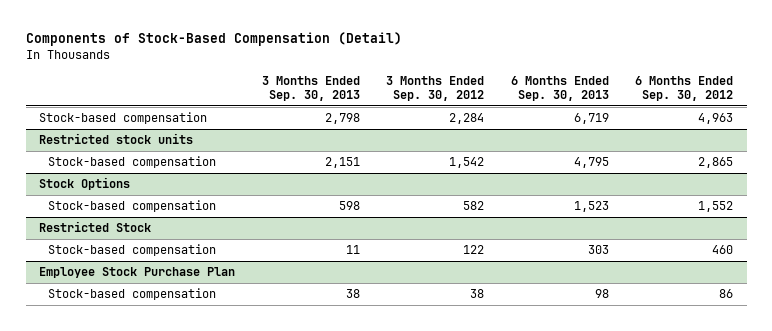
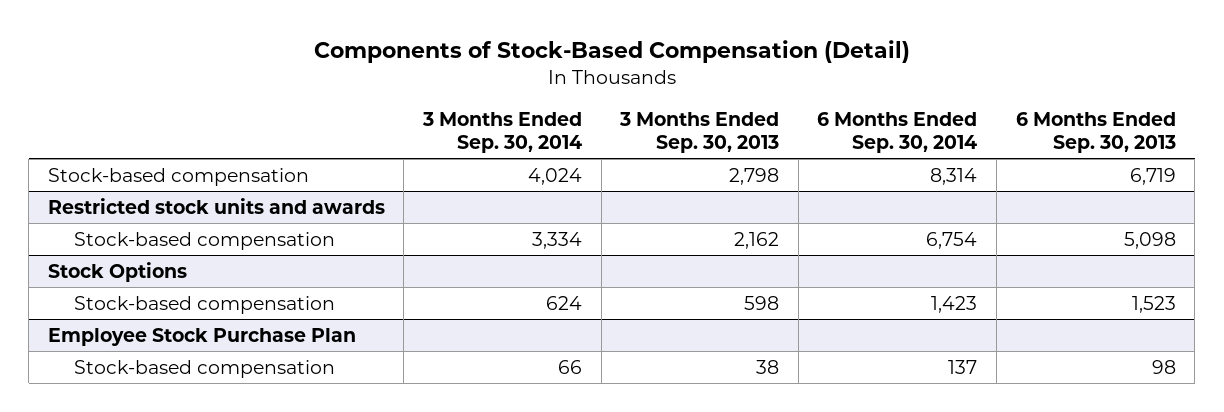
- | 3 Months Ended Sep. 30, 2013 | 3 Months Ended Sep. 30, 2012 | 6 Months Ended Sep. 30, 2013 | 6 Months Ended Sep. 30, 2012
+ | 3 Months Ended Sep. 30, 2014 | 3 Months Ended Sep. 30, 2013 | 6 Months Ended Sep. 30, 2014 | 6 Months Ended Sep. 30, 2013
- Restricted stock units
- Stock-based compensation | 2,151 | 1,542 | 4,795 | 2,865
+ Restricted stock units and awards
+ Stock-based compensation | 3,334 | 2,162 | 6,754 | 5,098
- Restricted Stock
- Stock-based compensation | 11 | 122 | 303 | 460

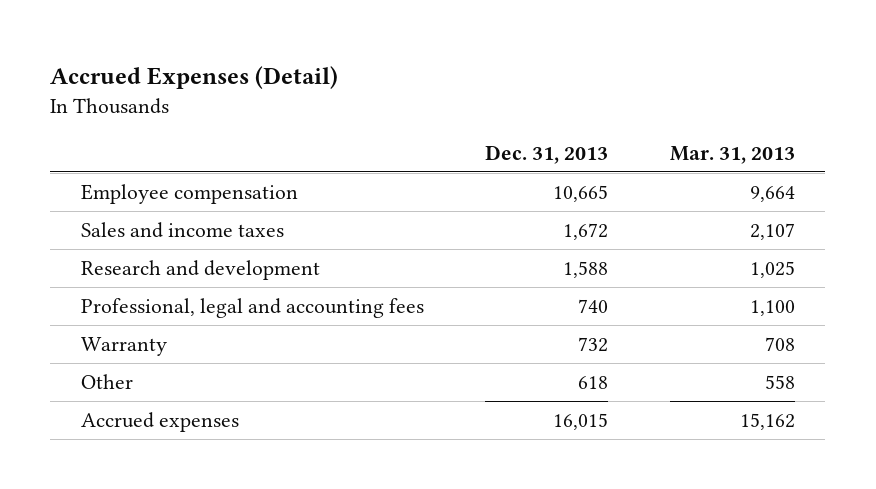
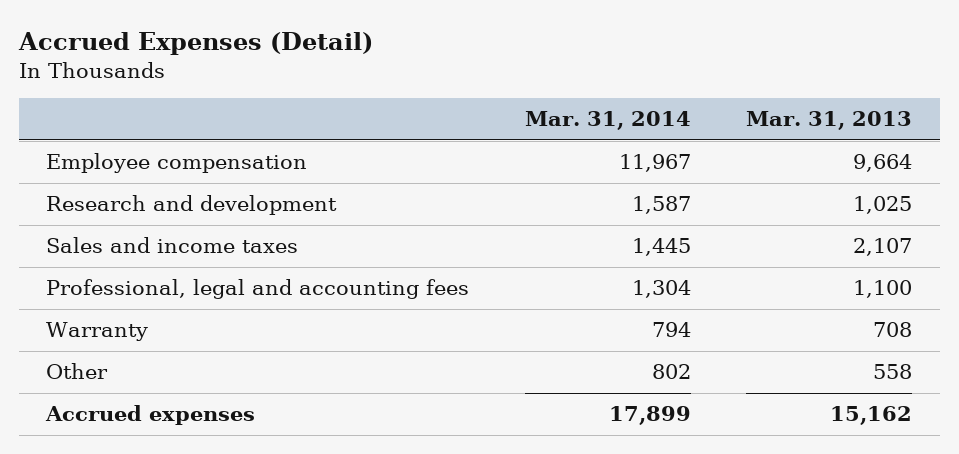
- | Dec. 31, 2013 | Mar. 31, 2013
+ | Mar. 31, 2014 | Mar. 31, 2013
moved down: Sales and income taxes | 1,445 | 2,107

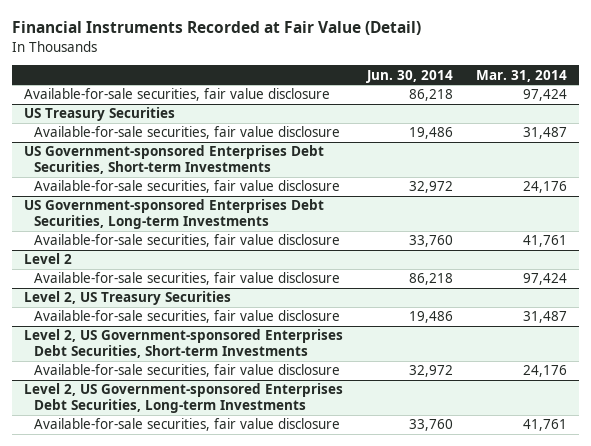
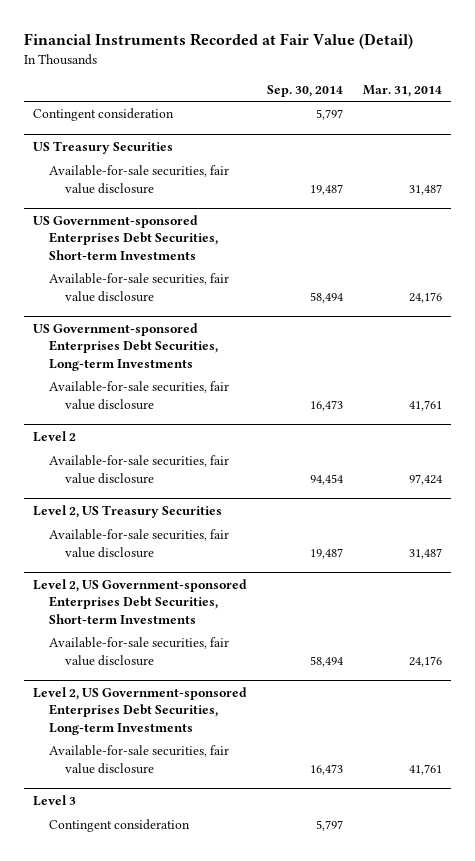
- | Jun. 30, 2014 | Mar. 31, 2014
+ | Sep. 30, 2014 | Mar. 31, 2014
- Available-for-sale securities, fair value disclosure | 86,218 | 97,424
+ Contingent consideration | 5,797 |
+ Level 3
+ Contingent consideration | 5,797 |

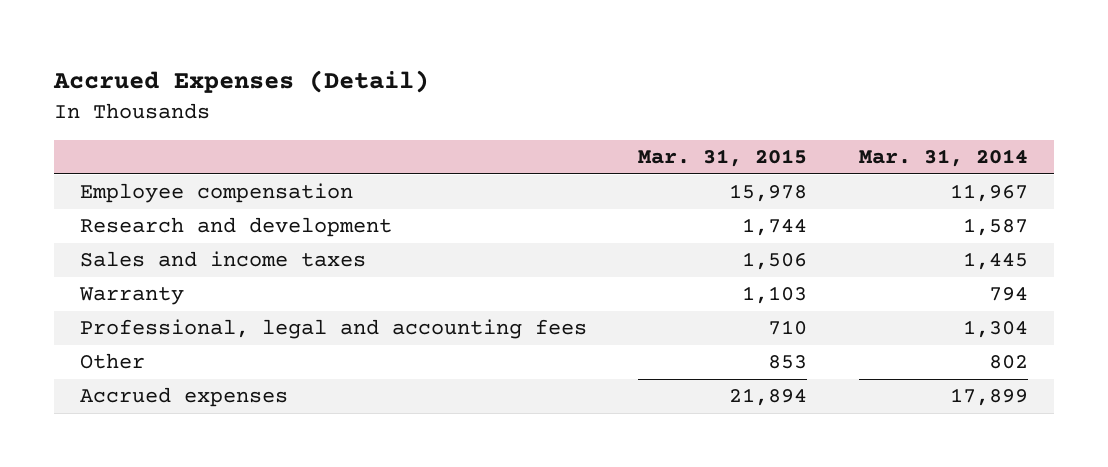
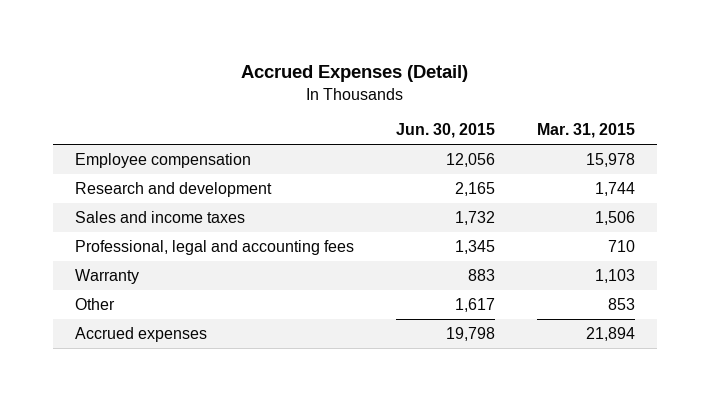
- | Mar. 31, 2015 | Mar. 31, 2014
+ | Jun. 30, 2015 | Mar. 31, 2015
moved down: Warranty | 883 | 1,103

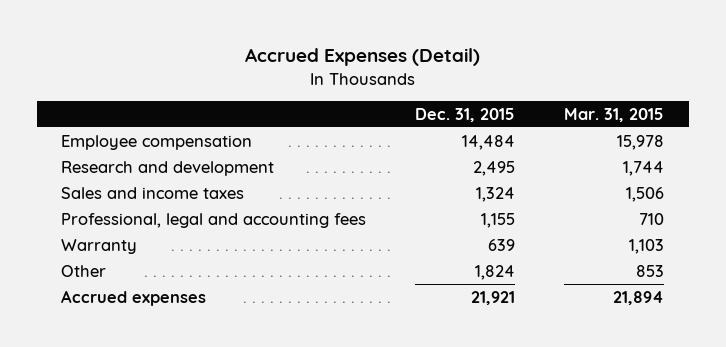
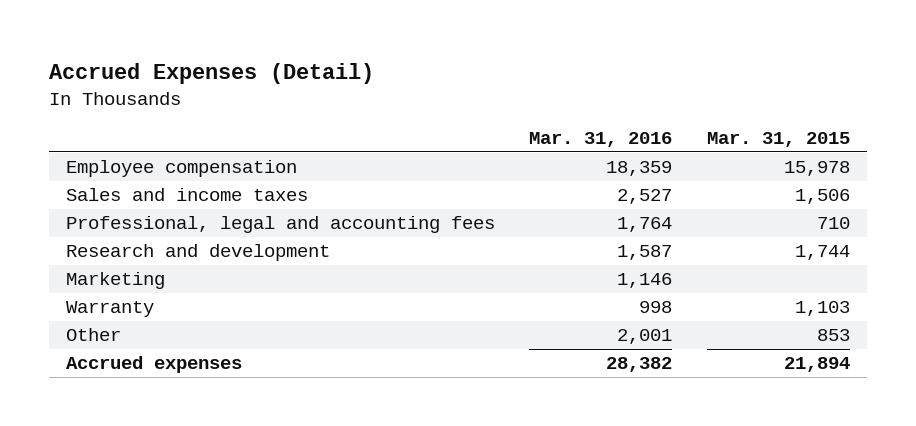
- | Dec. 31, 2015 | Mar. 31, 2015
+ | Mar. 31, 2016 | Mar. 31, 2015
moved down: Research and development | 1,587 | 1,744
+ Marketing | 1,146 |

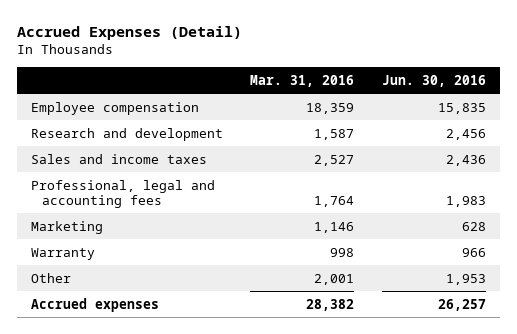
- | Mar. 31, 2016 | Mar. 31, 2015
+ | Mar. 31, 2016 | Jun. 30, 2016
moved up: Research and development | 1,587 | 2,456

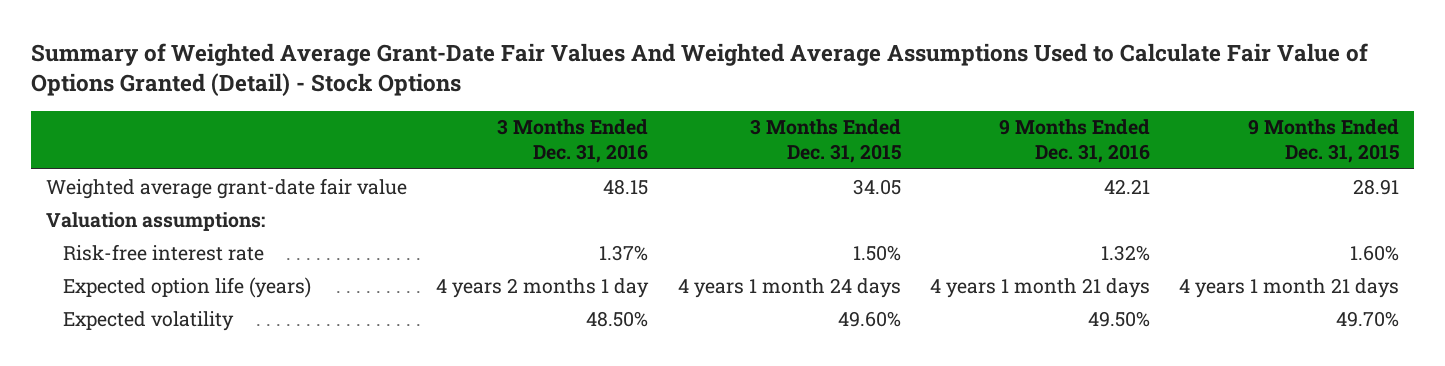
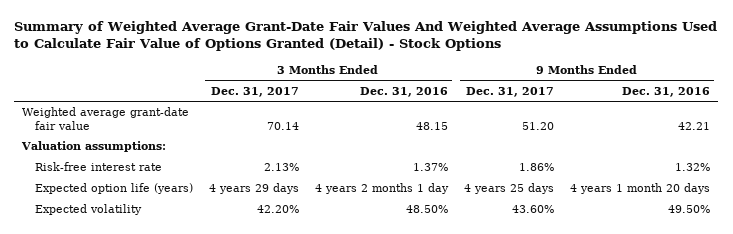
- | 3 Months Ended Dec. 31, 2016 | 3 Months Ended Dec. 31, 2015 | 9 Months Ended Dec. 31, 2016 | 9 Months Ended Dec. 31, 2015
+ | 3 Months Ended Dec. 31, 2017 | 3 Months Ended Dec. 31, 2016 | 9 Months Ended Dec. 31, 2017 | 9 Months Ended Dec. 31, 2016
- Expected option life (years) | 4 years 2 months 1 day | 4 years 1 month 24 days | 4 years 1 month 21 days | 4 years 1 month 21 days
+ Expected option life (years) | 4 years 29 days | 4 years 2 months 1 day | 4 years 25 days | 4 years 1 month 20 days

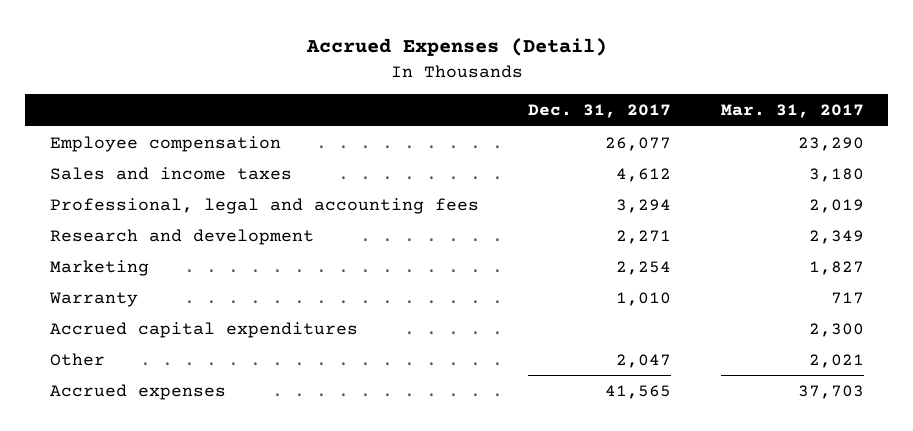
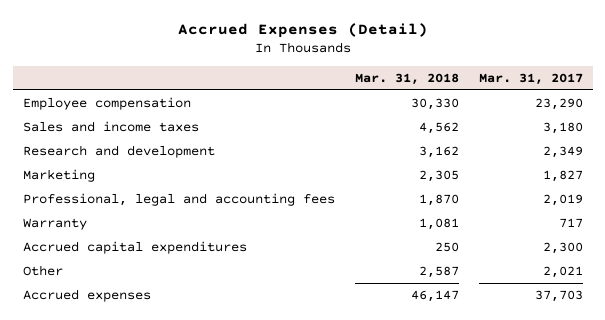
- | Dec. 31, 2017 | Mar. 31, 2017
+ | Mar. 31, 2018 | Mar. 31, 2017
moved down: Professional, legal and accounting fees | 1,870 | 2,019

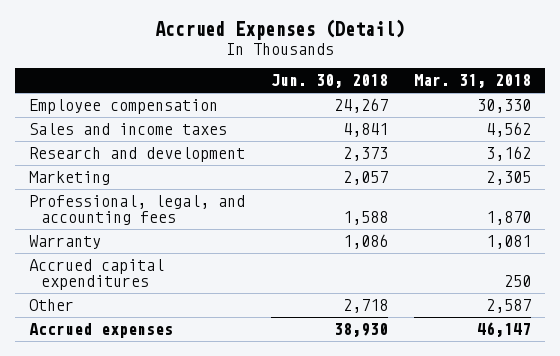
- | Mar. 31, 2018 | Mar. 31, 2017
+ | Jun. 30, 2018 | Mar. 31, 2018
- Professional, legal and accounting fees | 1,870 | 2,019
+ Professional, legal, and accounting fees | 1,588 | 1,870

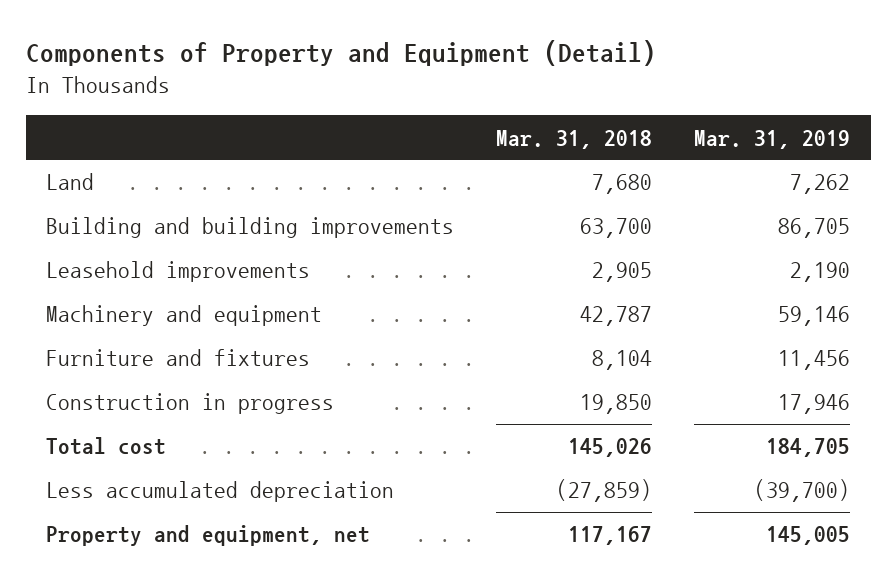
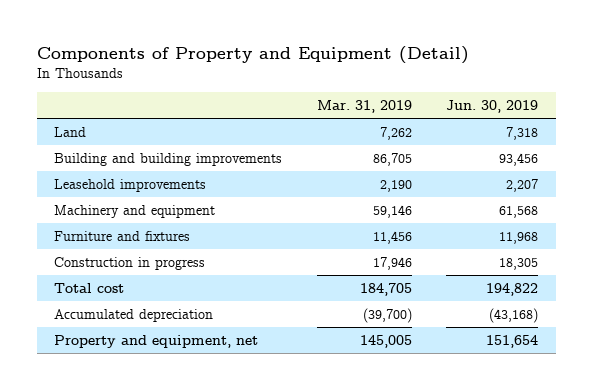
- | Mar. 31, 2018 | Mar. 31, 2019
+ | Mar. 31, 2019 | Jun. 30, 2019
- Less accumulated depreciation | (27,859) | (39,700)
+ Accumulated depreciation | (39,700) | (43,168)

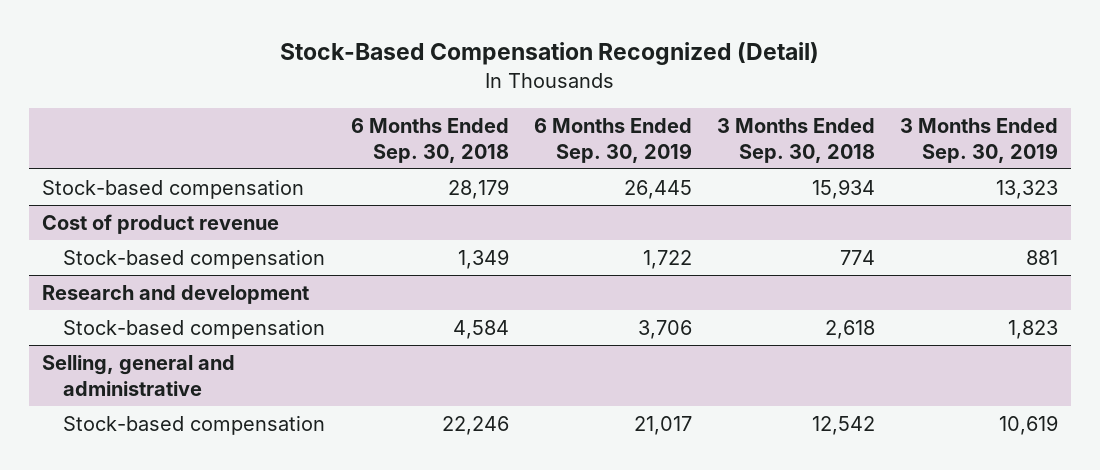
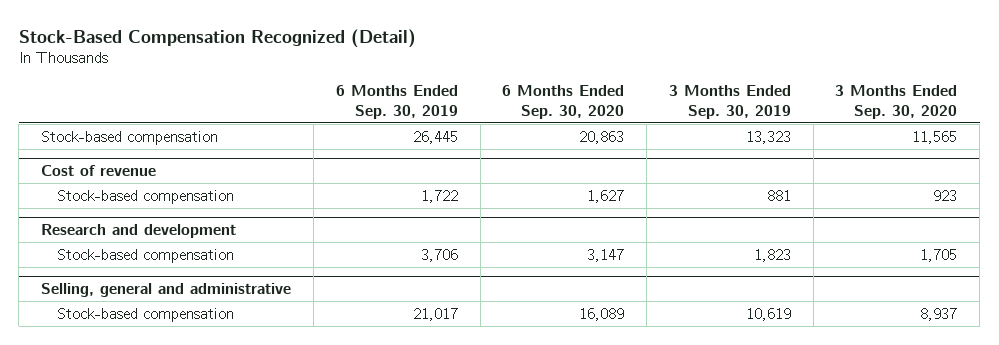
- | 6 Months Ended Sep. 30, 2018 | 6 Months Ended Sep. 30, 2019 | 3 Months Ended Sep. 30, 2018 | 3 Months Ended Sep. 30, 2019
+ | 6 Months Ended Sep. 30, 2019 | 6 Months Ended Sep. 30, 2020 | 3 Months Ended Sep. 30, 2019 | 3 Months Ended Sep. 30, 2020
- Cost of product revenue
+ Cost of revenue

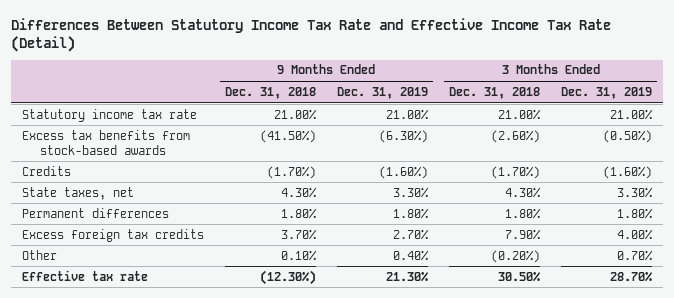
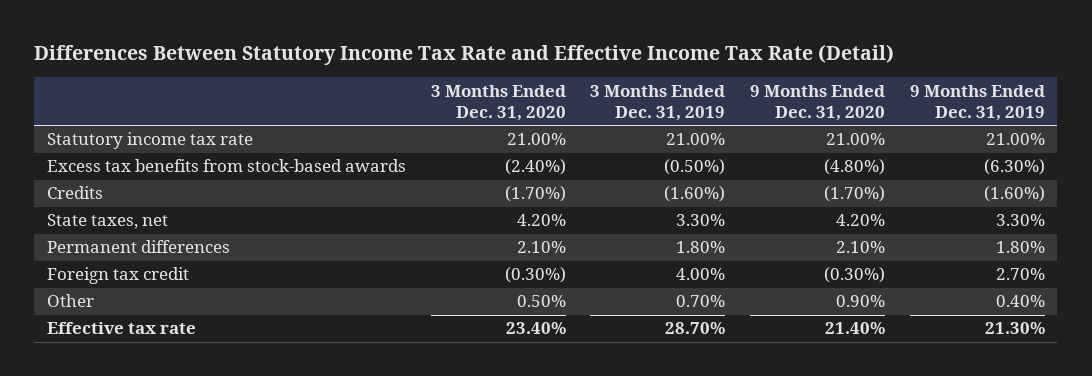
- | 9 Months Ended Dec. 31, 2018 | 9 Months Ended Dec. 31, 2019 | 3 Months Ended Dec. 31, 2018 | 3 Months Ended Dec. 31, 2019
+ | 3 Months Ended Dec. 31, 2020 | 3 Months Ended Dec. 31, 2019 | 9 Months Ended Dec. 31, 2020 | 9 Months Ended Dec. 31, 2019
- Excess foreign tax credits | 3.70% | 2.70% | 7.90% | 4.00%
+ Foreign tax credit | (0.30%) | 4.00% | (0.30%) | 2.70%

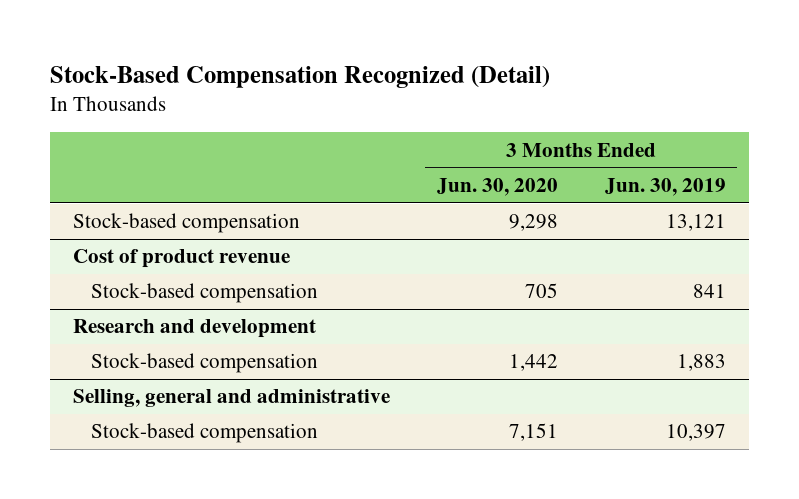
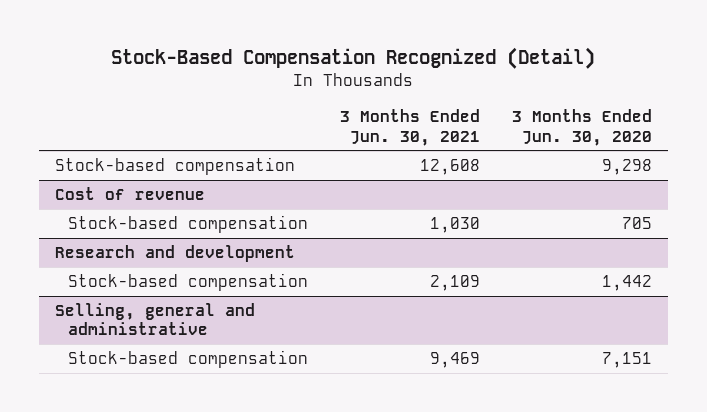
- | 3 Months Ended Jun. 30, 2020 | 3 Months Ended Jun. 30, 2019
+ | 3 Months Ended Jun. 30, 2021 | 3 Months Ended Jun. 30, 2020
- Cost of product revenue
+ Cost of revenue

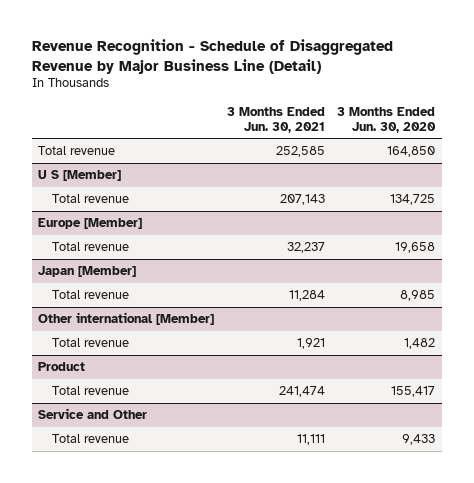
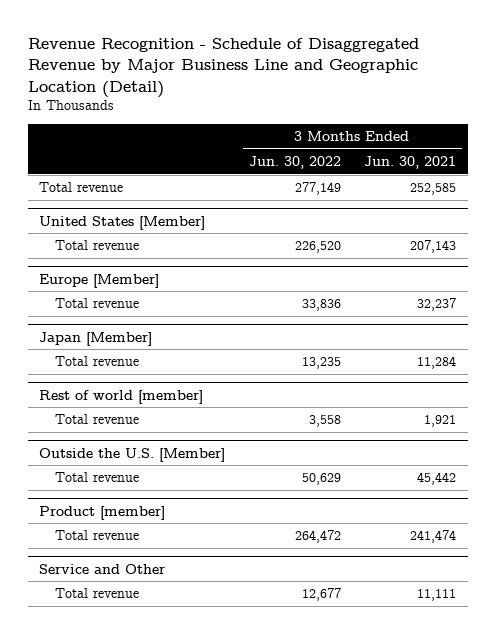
- Revenue Recognition - Schedule of Disaggregated Revenue by Major Business Line (Detail)
+ Revenue Recognition - Schedule of Disaggregated Revenue by Major Business Line and Geographic Location (Detail)
- | 3 Months Ended Jun. 30, 2021 | 3 Months Ended Jun. 30, 2020
+ | 3 Months Ended Jun. 30, 2022 | 3 Months Ended Jun. 30, 2021
- U S [Member]
+ United States [Member]
- Other international [Member]
+ Rest of world [member]
- Product
+ Outside the U.S. [Member]
+ Total revenue | 50,629 | 45,442
+ Product [member]

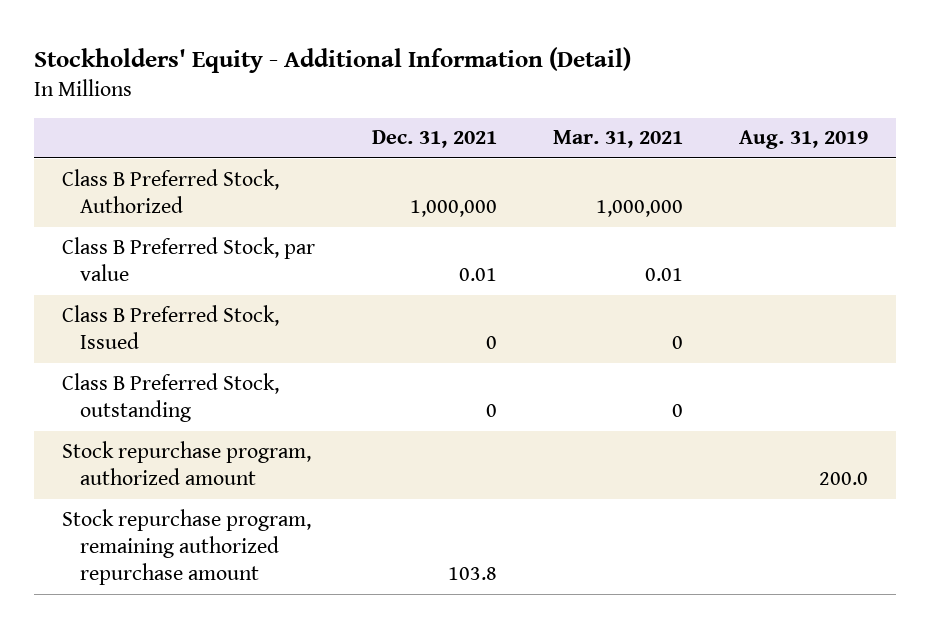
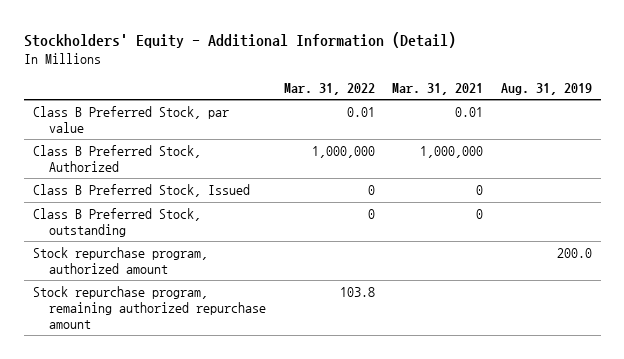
- | Dec. 31, 2021 | Mar. 31, 2021 | Aug. 31, 2019
+ | Mar. 31, 2022 | Mar. 31, 2021 | Aug. 31, 2019
moved down: Class B Preferred Stock, Authorized | 1,000,000 | 1,000,000 |

